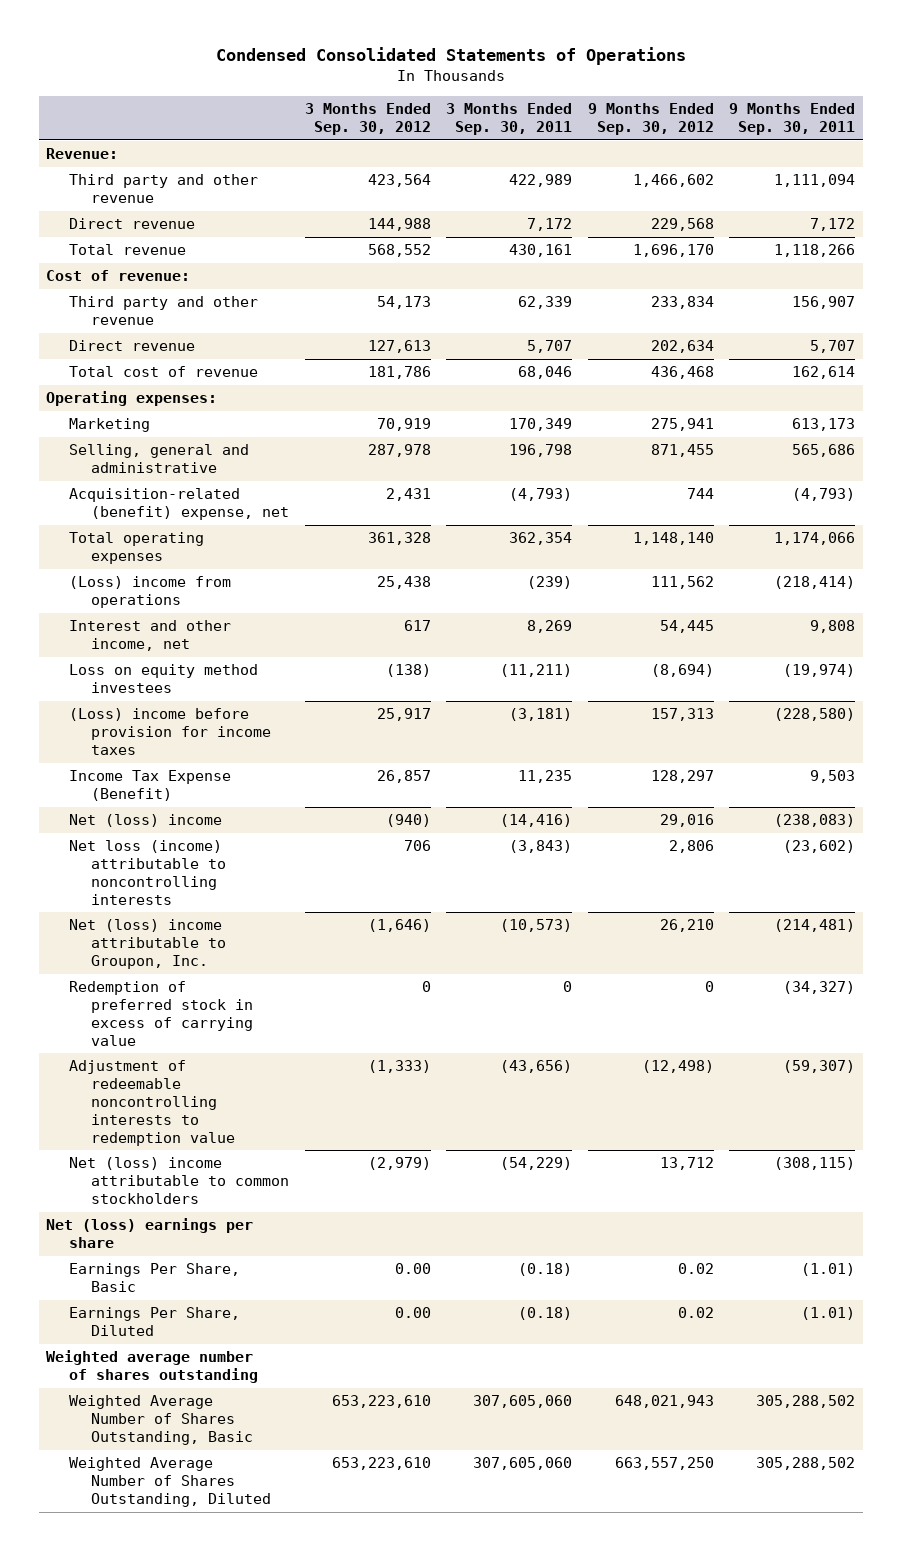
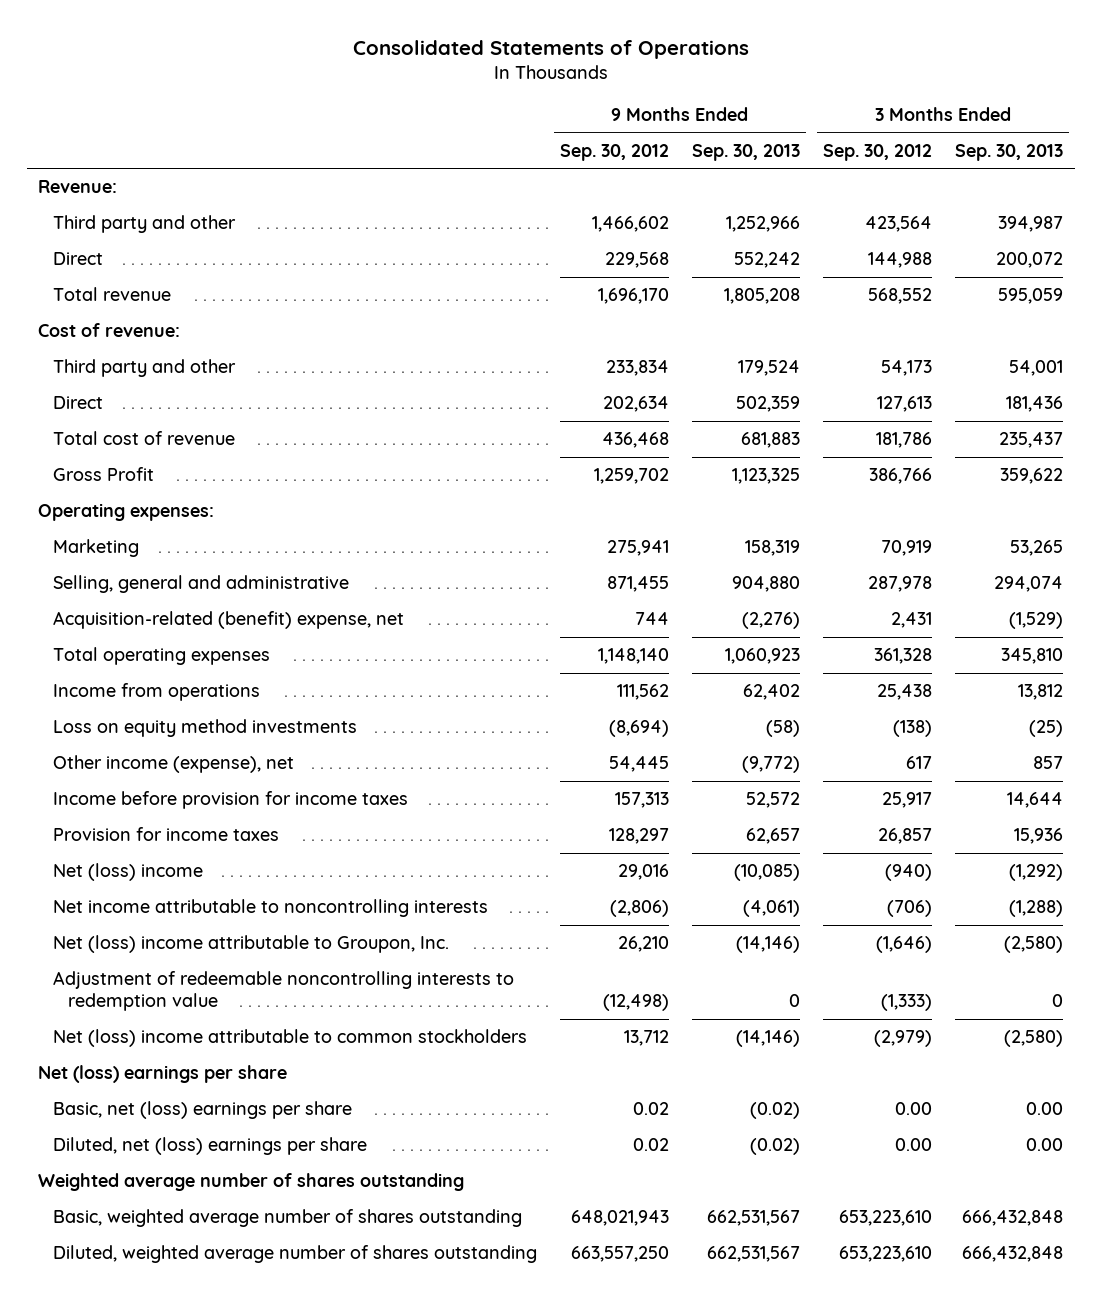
- Condensed Consolidated Statements of Operations
+ Consolidated Statements of Operations
- | 3 Months Ended Sep. 30, 2012 | 3 Months Ended Sep. 30, 2011 | 9 Months Ended Sep. 30, 2012 | 9 Months Ended Sep. 30, 2011
+ | 9 Months Ended Sep. 30, 2012 | 9 Months Ended Sep. 30, 2013 | 3 Months Ended Sep. 30, 2012 | 3 Months Ended Sep. 30, 2013
- Third party and other revenue | 423,564 | 422,989 | 1,466,602 | 1,111,094
- Direct revenue | 144,988 | 7,172 | 229,568 | 7,172
+ Third party and other | 1,466,602 | 1,252,966 | 423,564 | 394,987
+ Direct | 229,568 | 552,242 | 144,988 | 200,072
- Third party and other revenue | 54,173 | 62,339 | 233,834 | 156,907
- Direct revenue | 127,613 | 5,707 | 202,634 | 5,707
+ Third party and other | 233,834 | 179,524 | 54,173 | 54,001
+ Direct | 202,634 | 502,359 | 127,613 | 181,436
+ Gross Profit | 1,259,702 | 1,123,325 | 386,766 | 359,622
- (Loss) income from operations | 25,438 | (239) | 111,562 | (218,414)
- Interest and other income, net | 617 | 8,269 | 54,445 | 9,808
- Loss on equity method investees | (138) | (11,211) | (8,694) | (19,974)
- (Loss) income before provision for income taxes | 25,917 | (3,181) | 157,313 | (228,580)
- Income Tax Expense (Benefit) | 26,857 | 11,235 | 128,297 | 9,503
+ Income from operations | 111,562 | 62,402 | 25,438 | 13,812
+ Loss on equity method investments | (8,694) | (58) | (138) | (25)
+ Other income (expense), net | 54,445 | (9,772) | 617 | 857
+ Income before provision for income taxes | 157,313 | 52,572 | 25,917 | 14,644
+ Provision for income taxes | 128,297 | 62,657 | 26,857 | 15,936
- Net loss (income) attributable to noncontrolling interests | 706 | (3,843) | 2,806 | (23,602)
+ Net income attributable to noncontrolling interests | (2,806) | (4,061) | (706) | (1,288)
- Redemption of preferred stock in excess of carrying value | 0 | 0 | 0 | (34,327)
- Earnings Per Share, Basic | 0.00 | (0.18) | 0.02 | (1.01)
- Earnings Per Share, Diluted | 0.00 | (0.18) | 0.02 | (1.01)
+ Basic, net (loss) earnings per share | 0.02 | (0.02) | 0.00 | 0.00
+ Diluted, net (loss) earnings per share | 0.02 | (0.02) | 0.00 | 0.00
- Weighted Average Number of Shares Outstanding, Basic | 653,223,610 | 307,605,060 | 648,021,943 | 305,288,502
- Weighted Average Number of Shares Outstanding, Diluted | 653,223,610 | 307,605,060 | 663,557,250 | 305,288,502
+ Basic, weighted average number of shares outstanding | 648,021,943 | 662,531,567 | 653,223,610 | 666,432,848
+ Diluted, weighted average number of shares outstanding | 663,557,250 | 662,531,567 | 653,223,610 | 666,432,848

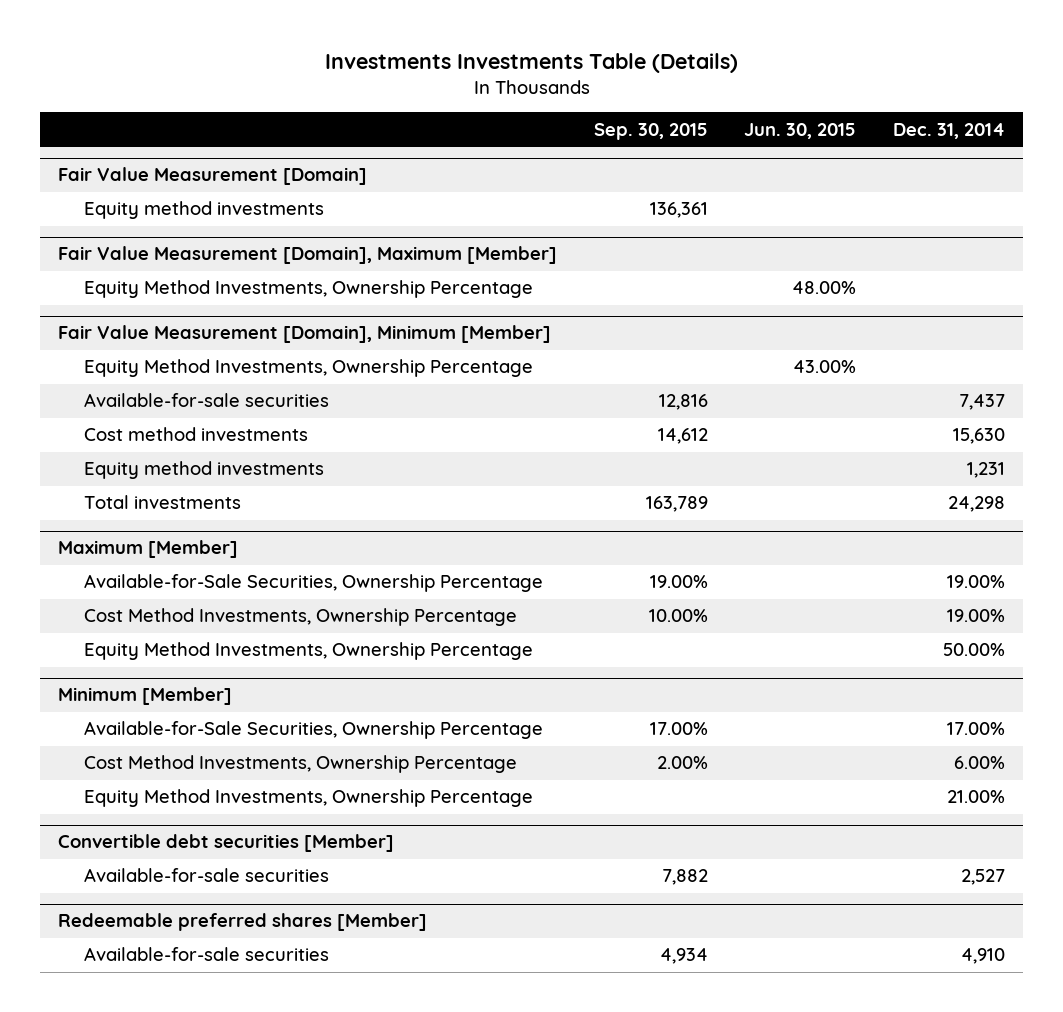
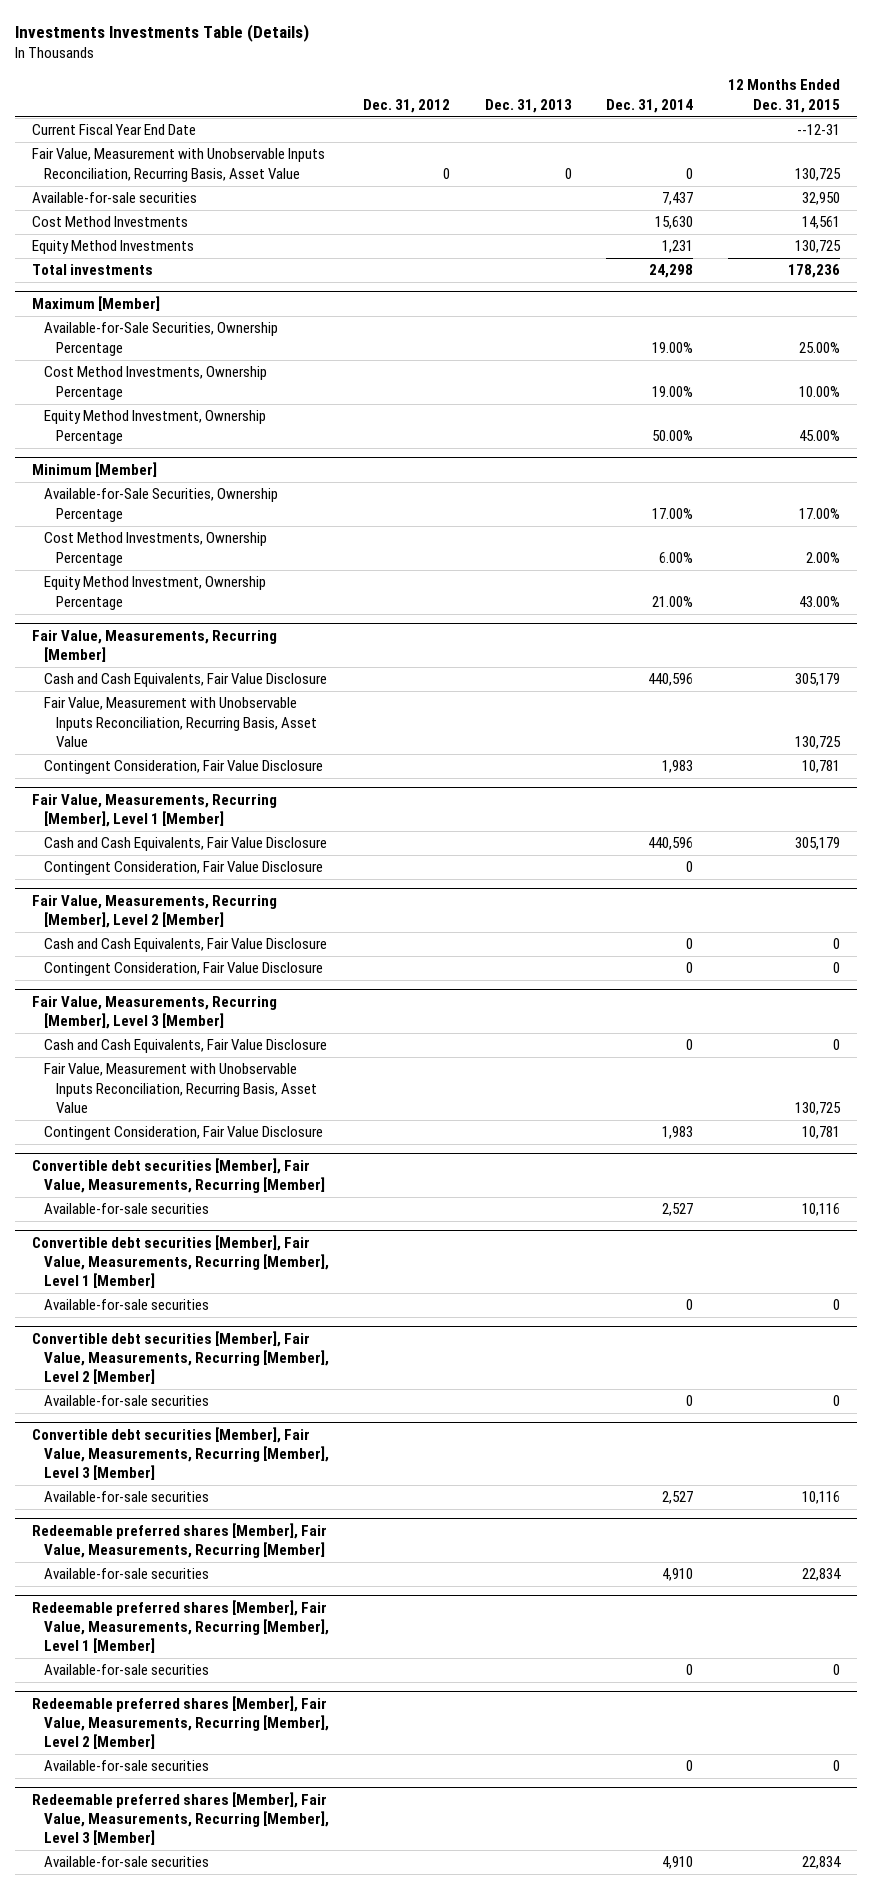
- | Sep. 30, 2015 | Jun. 30, 2015 | Dec. 31, 2014
+ | Dec. 31, 2012 | Dec. 31, 2013 | Dec. 31, 2014 | 12 Months Ended Dec. 31, 2015
- Fair Value Measurement [Domain]
- Equity method investments | 136,361 | |
- Fair Value Measurement [Domain], Maximum [Member]
- Equity Method Investments, Ownership Percentage | | 48.00% |
- Fair Value Measurement [Domain], Minimum [Member]
- Equity Method Investments, Ownership Percentage | | 43.00% |
+ Current Fiscal Year End Date | | | | --12-31
+ Fair Value, Measurement with Unobservable Inputs Reconciliation, Recurring Basis, Asset Value | 0 | 0 | 0 | 130,725
- Cost method investments | 14,612 | | 15,630
- Equity method investments | | | 1,231
+ Cost Method Investments | | | 15,630 | 14,561
+ Equity Method Investments | | | 1,231 | 130,725
@ Maximum [Member]
- Equity Method Investments, Ownership Percentage | | | 50.00%
+ Equity Method Investment, Ownership Percentage | | | 50.00% | 45.00%
@ Minimum [Member]
- Equity Method Investments, Ownership Percentage | | | 21.00%
- Convertible debt securities [Member]
@ Minimum [Member]
+ Equity Method Investment, Ownership Percentage | | | 21.00% | 43.00%
+ Fair Value, Measurements, Recurring [Member]
+ Cash and Cash Equivalents, Fair Value Disclosure | | | 440,596 | 305,179
+ Fair Value, Measurement with Unobservable Inputs Reconciliation, Recurring Basis, Asset Value | | | | 130,725
+ Contingent Consideration, Fair Value Disclosure | | | 1,983 | 10,781
+ Fair Value, Measurements, Recurring [Member], Level 1 [Member]
+ Cash and Cash Equivalents, Fair Value Disclosure | | | 440,596 | 305,179
+ Contingent Consideration, Fair Value Disclosure | | | 0 |
+ Fair Value, Measurements, Recurring [Member], Level 2 [Member]
+ Cash and Cash Equivalents, Fair Value Disclosure | | | 0 | 0
+ Contingent Consideration, Fair Value Disclosure | | | 0 | 0
+ Fair Value, Measurements, Recurring [Member], Level 3 [Member]
+ Cash and Cash Equivalents, Fair Value Disclosure | | | 0 | 0
+ Fair Value, Measurement with Unobservable Inputs Reconciliation, Recurring Basis, Asset Value | | | | 130,725
+ Contingent Consideration, Fair Value Disclosure | | | 1,983 | 10,781
+ Convertible debt securities [Member], Fair Value, Measurements, Recurring [Member]
- Redeemable preferred shares [Member]
+ Convertible debt securities [Member], Fair Value, Measurements, Recurring [Member], Level 1 [Member]
+ Available-for-sale securities | | | 0 | 0
+ Convertible debt securities [Member], Fair Value, Measurements, Recurring [Member], Level 2 [Member]
+ Available-for-sale securities | | | 0 | 0
+ Convertible debt securities [Member], Fair Value, Measurements, Recurring [Member], Level 3 [Member]
+ Available-for-sale securities | | | 2,527 | 10,116
+ Redeemable preferred shares [Member], Fair Value, Measurements, Recurring [Member]
+ Redeemable preferred shares [Member], Fair Value, Measurements, Recurring [Member], Level 1 [Member]
+ Available-for-sale securities | | | 0 | 0
+ Redeemable preferred shares [Member], Fair Value, Measurements, Recurring [Member], Level 2 [Member]
+ Available-for-sale securities | | | 0 | 0
+ Redeemable preferred shares [Member], Fair Value, Measurements, Recurring [Member], Level 3 [Member]
+ Available-for-sale securities | | | 4,910 | 22,834

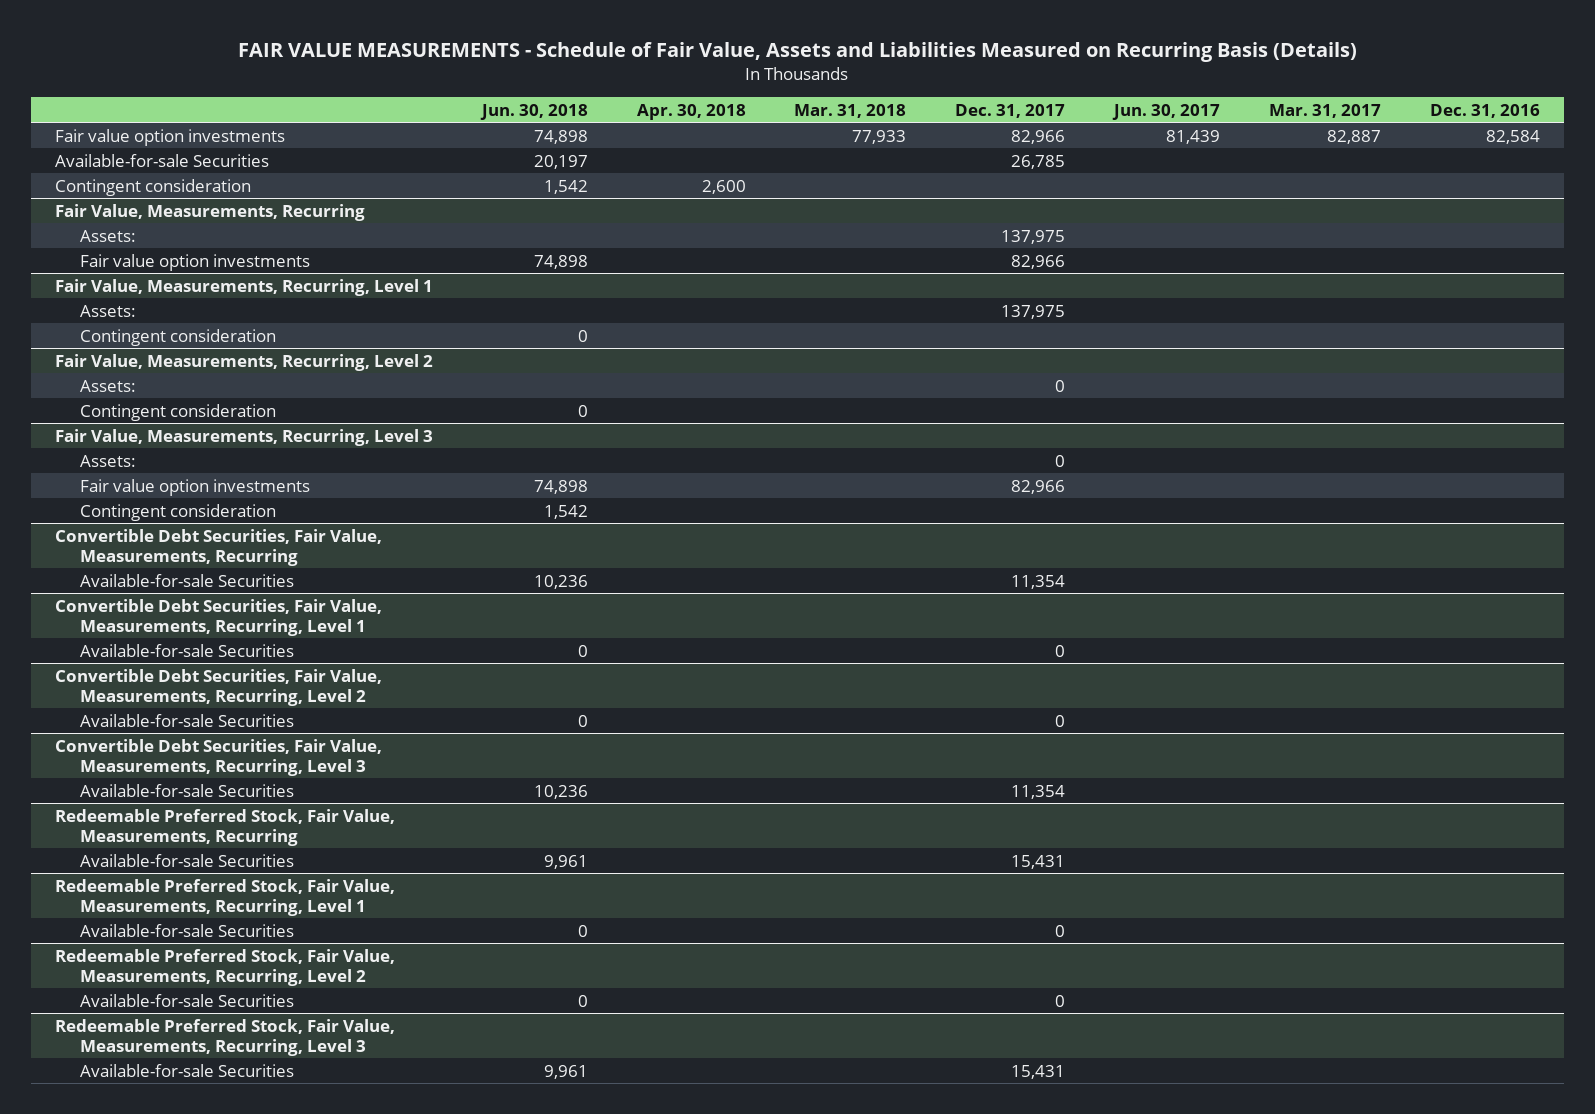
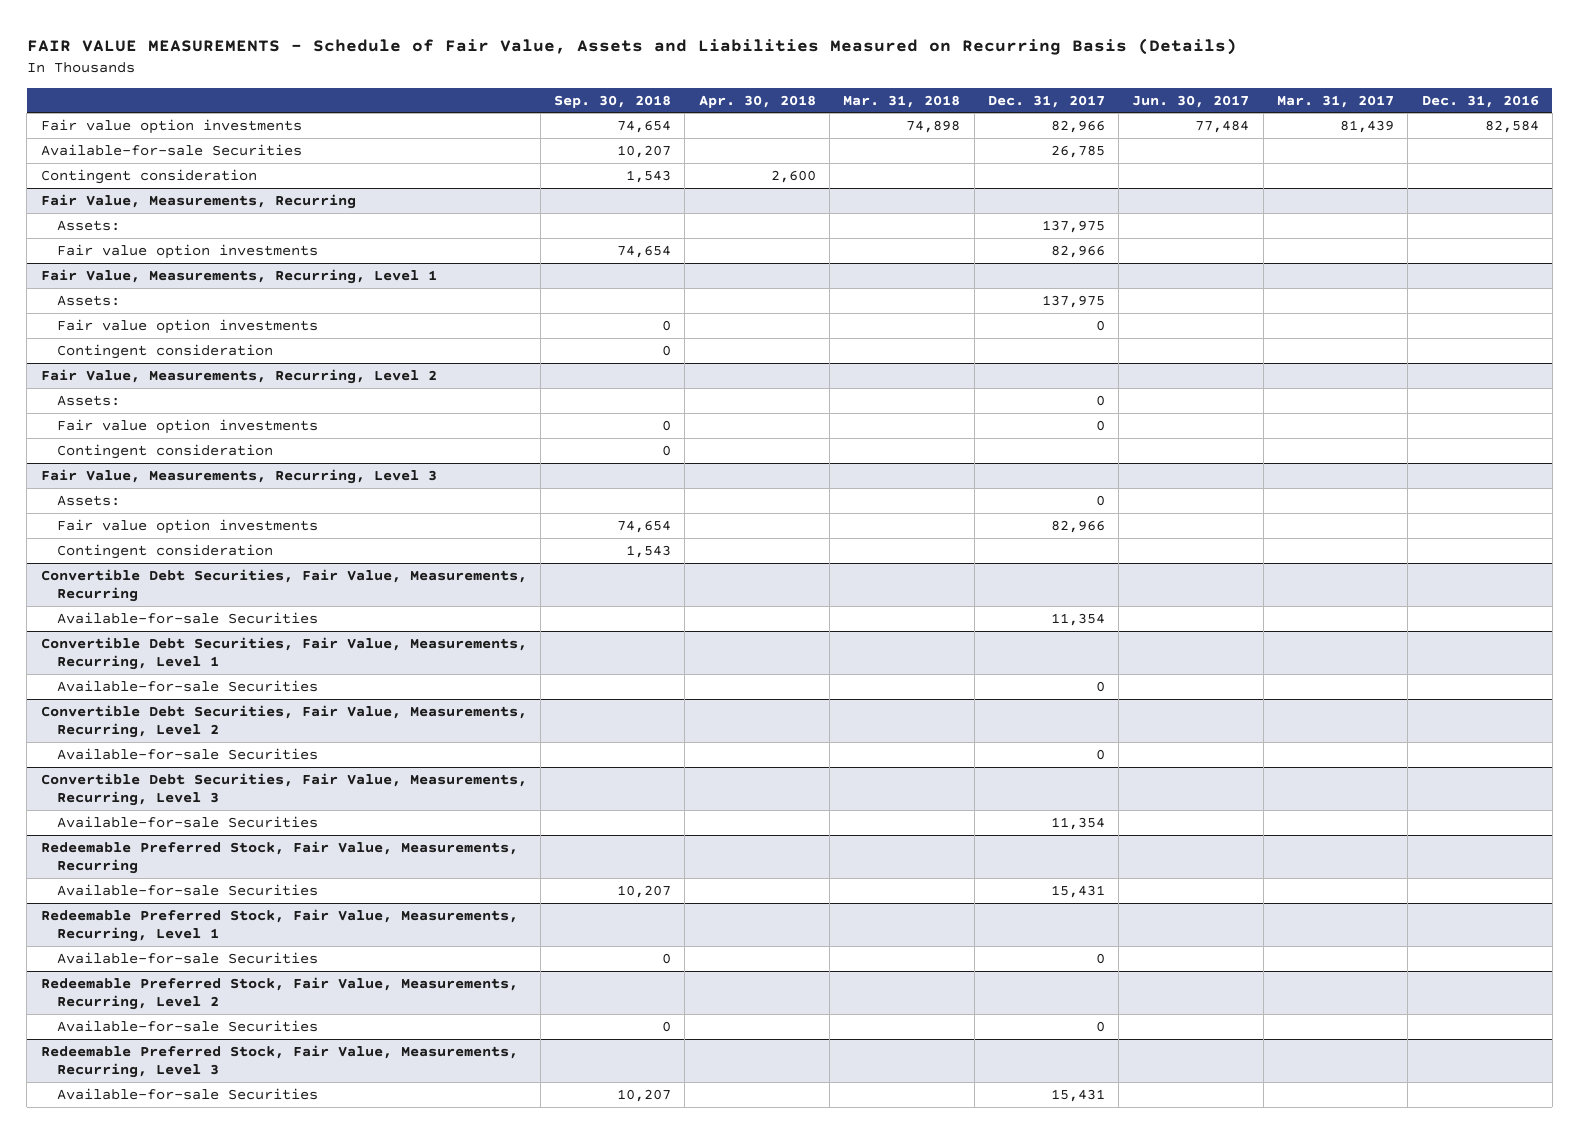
- | Jun. 30, 2018 | Apr. 30, 2018 | Mar. 31, 2018 | Dec. 31, 2017 | Jun. 30, 2017 | Mar. 31, 2017 | Dec. 31, 2016
+ | Sep. 30, 2018 | Apr. 30, 2018 | Mar. 31, 2018 | Dec. 31, 2017 | Jun. 30, 2017 | Mar. 31, 2017 | Dec. 31, 2016
- Fair value option investments | 74,898 | | 77,933 | 82,966 | 81,439 | 82,887 | 82,584
+ Fair value option investments | 74,654 | | 74,898 | 82,966 | 77,484 | 81,439 | 82,584
@ Fair Value, Measurements, Recurring, Level 1
+ Fair value option investments | 0 | | | 0 | | |
@ Fair Value, Measurements, Recurring, Level 2
+ Fair value option investments | 0 | | | 0 | | |

